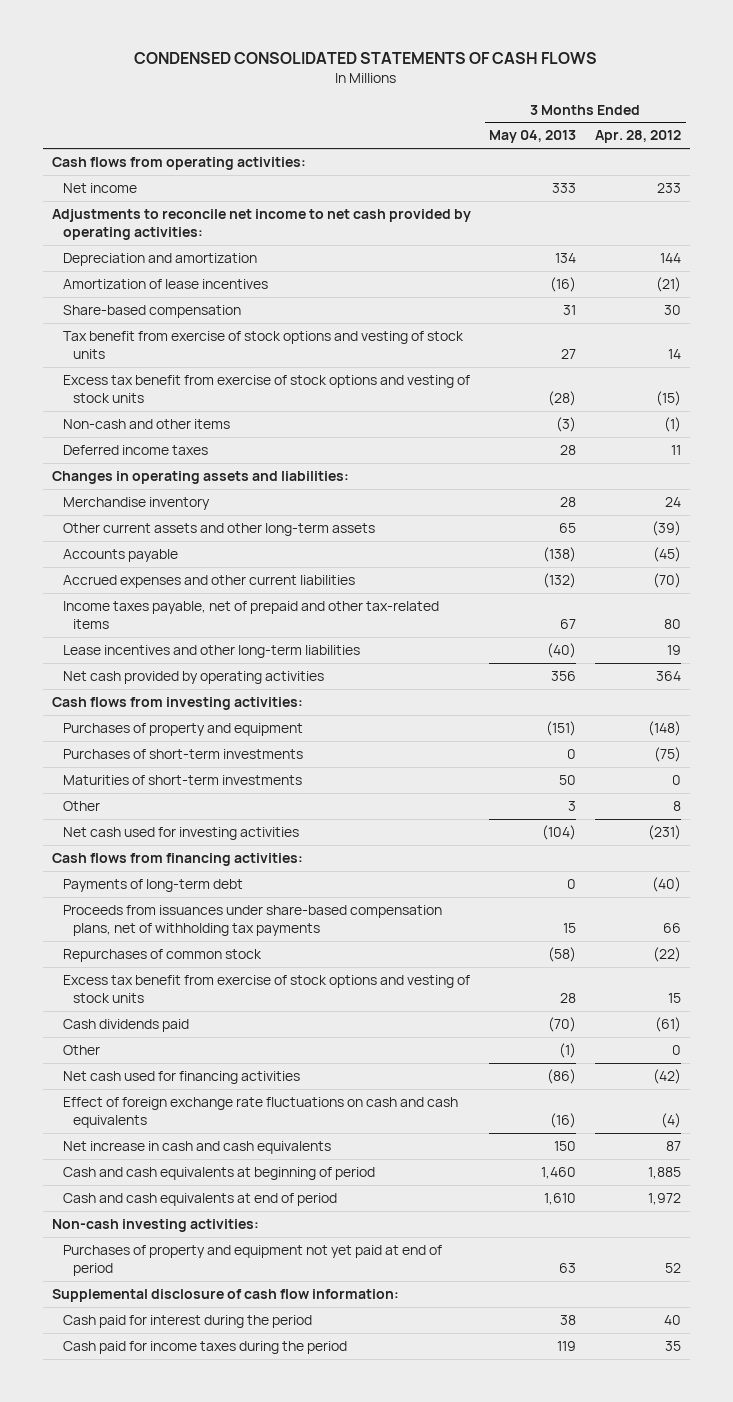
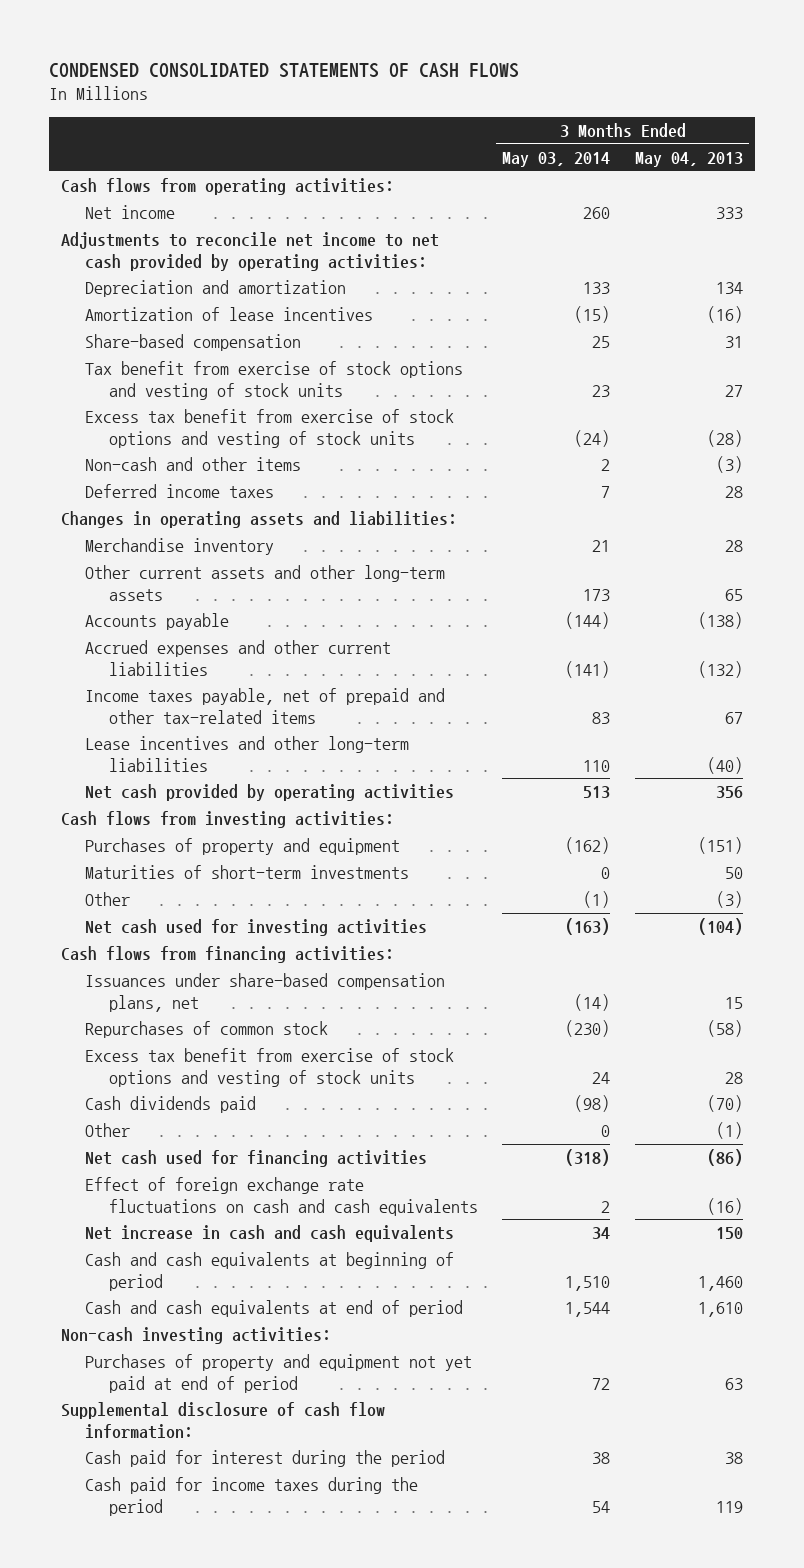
- | 3 Months Ended May 04, 2013 | 3 Months Ended Apr. 28, 2012
+ | 3 Months Ended May 03, 2014 | 3 Months Ended May 04, 2013
- Purchases of short-term investments | 0 | (75)
- Other | 3 | 8
+ Other | (1) | (3)
- Payments of long-term debt | 0 | (40)
- Proceeds from issuances under share-based compensation plans, net of withholding tax payments | 15 | 66
+ Issuances under share-based compensation plans, net | (14) | 15

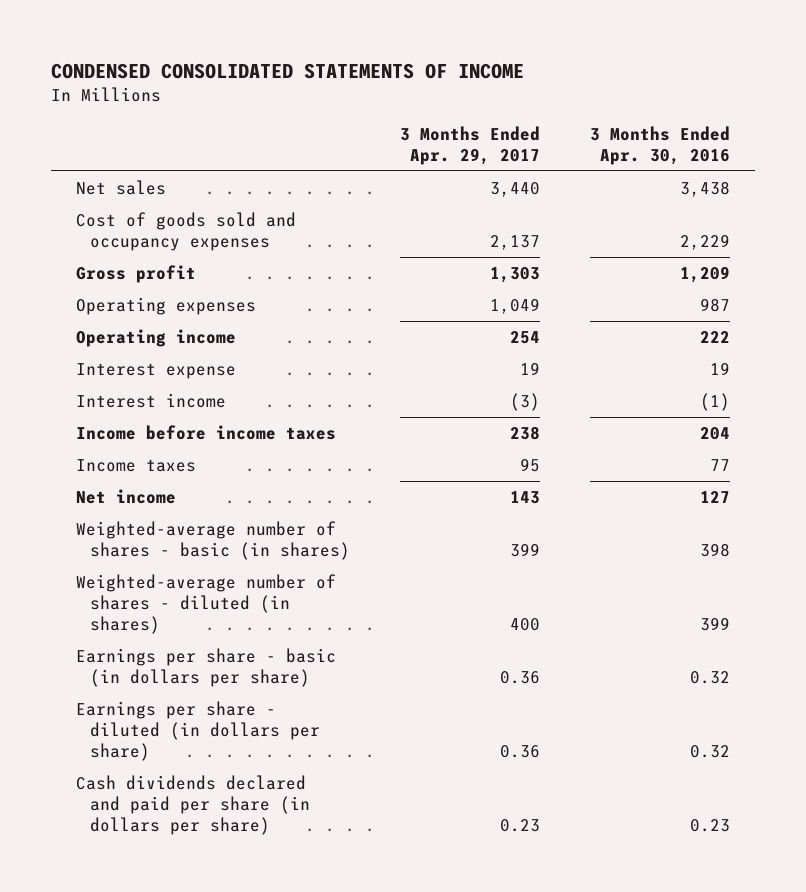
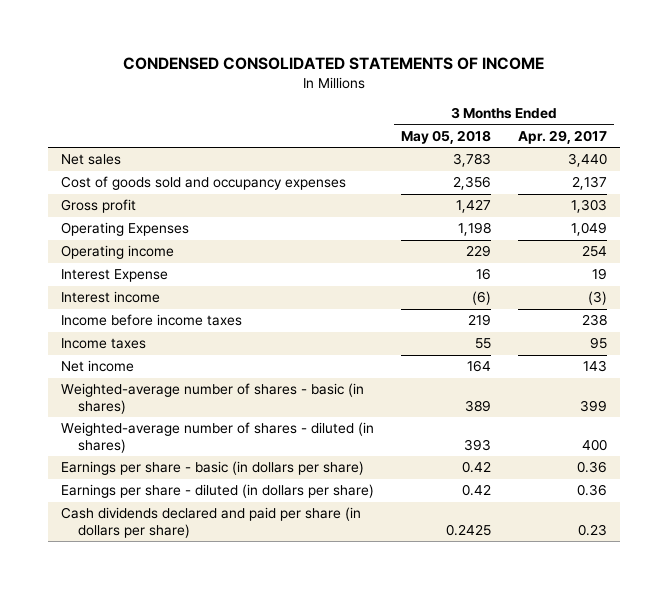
- | 3 Months Ended Apr. 29, 2017 | 3 Months Ended Apr. 30, 2016
+ | 3 Months Ended May 05, 2018 | 3 Months Ended Apr. 29, 2017
- Operating expenses | 1,049 | 987
+ Operating Expenses | 1,198 | 1,049
- Interest expense | 19 | 19
+ Interest Expense | 16 | 19

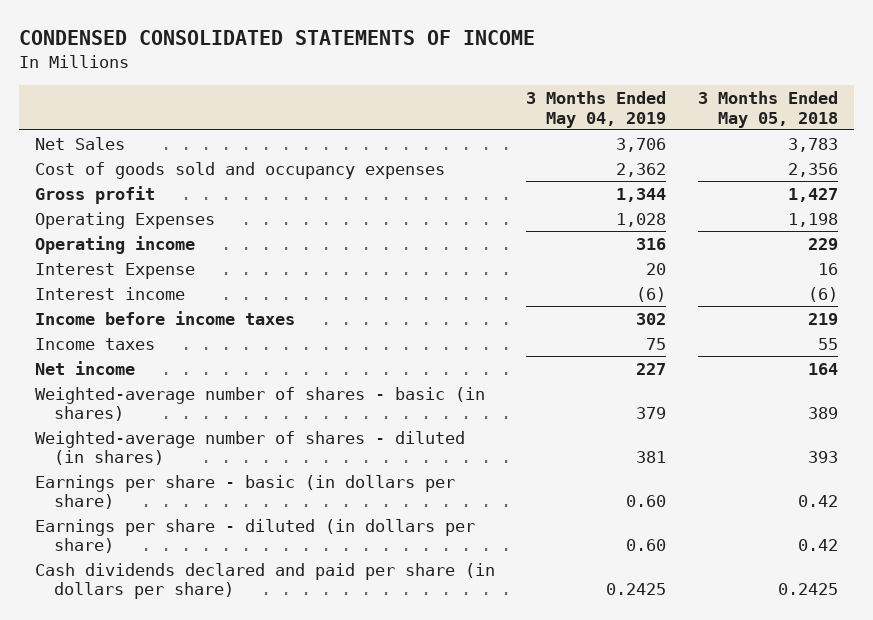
- | 3 Months Ended May 05, 2018 | 3 Months Ended Apr. 29, 2017
+ | 3 Months Ended May 04, 2019 | 3 Months Ended May 05, 2018
- Net sales | 3,783 | 3,440
+ Net Sales | 3,706 | 3,783

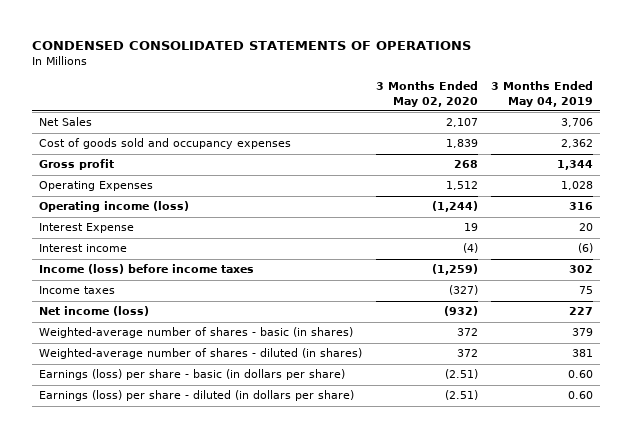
- CONDENSED CONSOLIDATED STATEMENTS OF INCOME
+ CONDENSED CONSOLIDATED STATEMENTS OF OPERATIONS
- | 3 Months Ended May 04, 2019 | 3 Months Ended May 05, 2018
+ | 3 Months Ended May 02, 2020 | 3 Months Ended May 04, 2019
- Operating income | 316 | 229
+ Operating income (loss) | (1,244) | 316
- Income before income taxes | 302 | 219
+ Income (loss) before income taxes | (1,259) | 302
- Net income | 227 | 164
+ Net income (loss) | (932) | 227
- Earnings per share - basic (in dollars per share) | 0.60 | 0.42
- Earnings per share - diluted (in dollars per share) | 0.60 | 0.42
- Cash dividends declared and paid per share (in dollars per share) | 0.2425 | 0.2425
+ Earnings (loss) per share - basic (in dollars per share) | (2.51) | 0.60
+ Earnings (loss) per share - diluted (in dollars per share) | (2.51) | 0.60

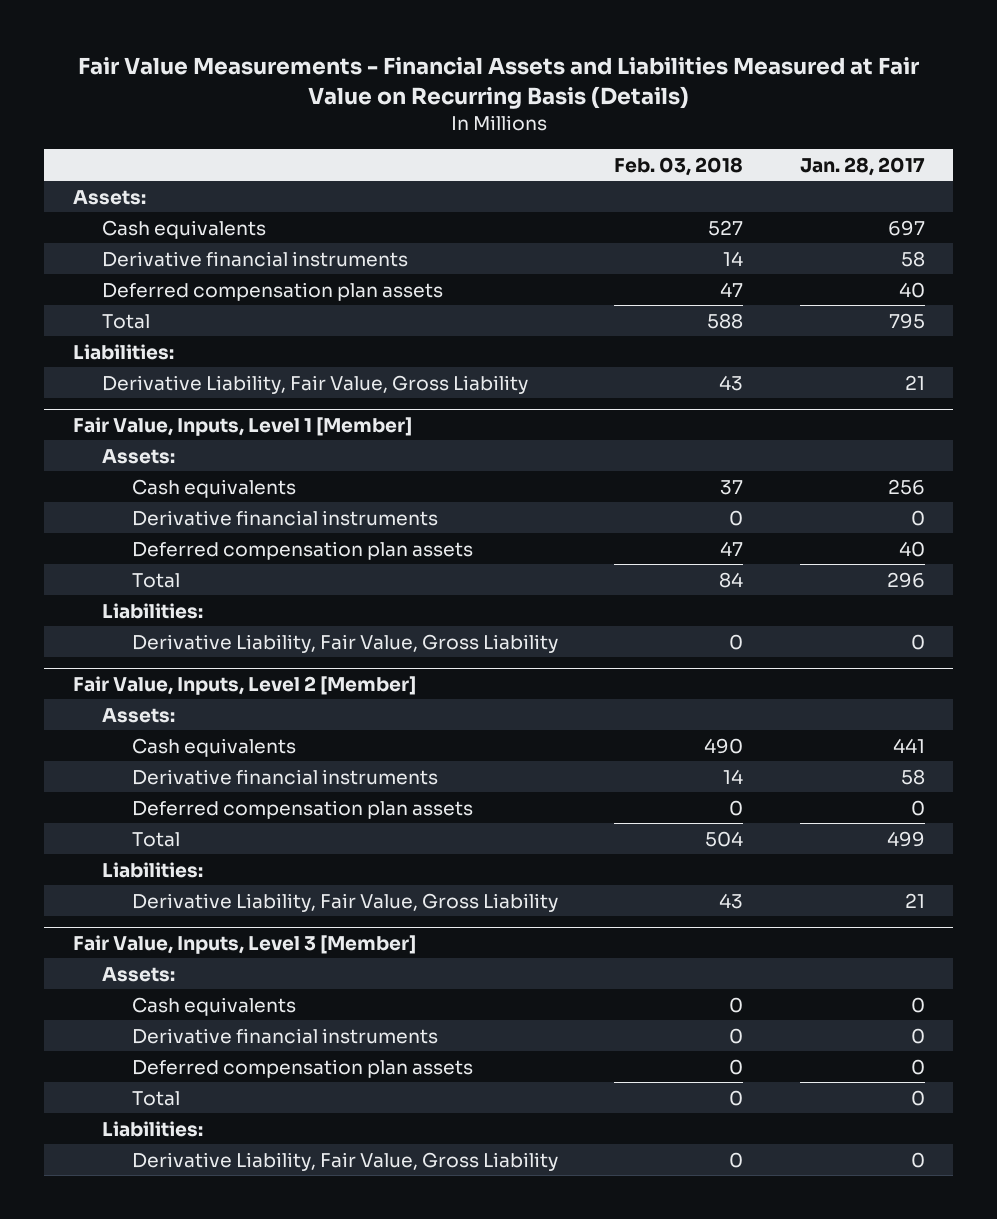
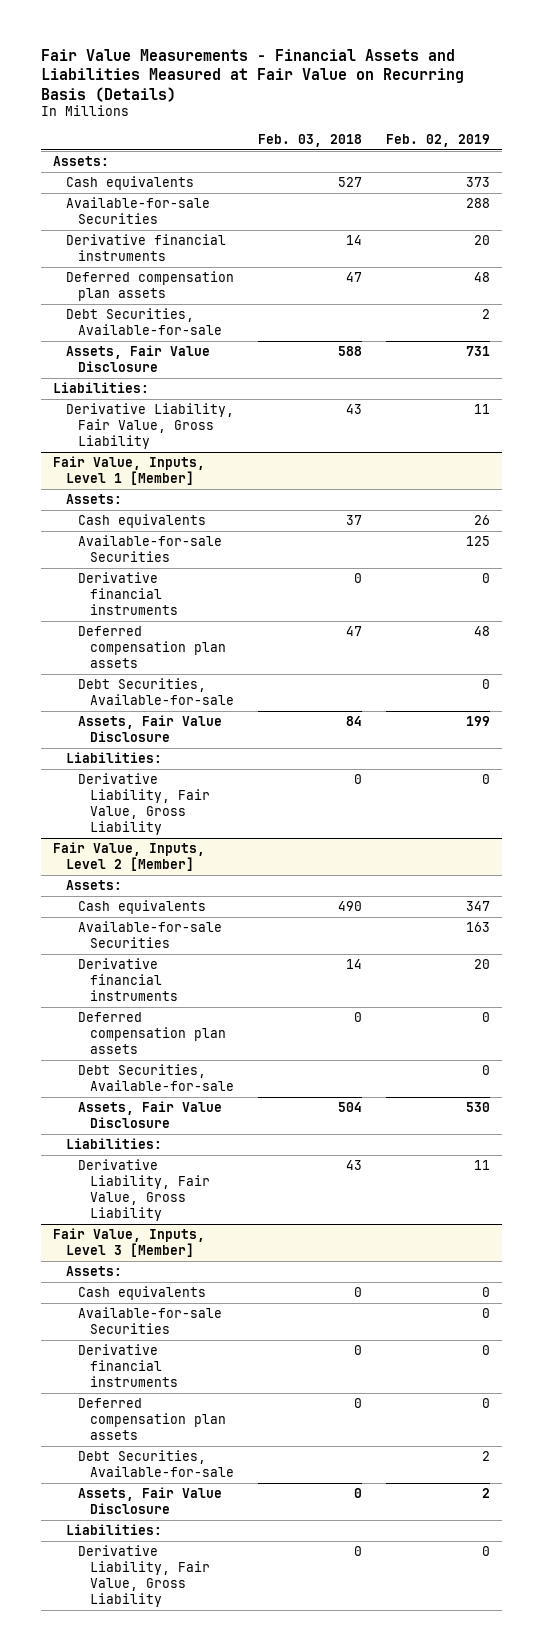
- | Feb. 03, 2018 | Jan. 28, 2017
+ | Feb. 03, 2018 | Feb. 02, 2019
+ Available-for-sale Securities | | 288
- Total | 588 | 795
+ Debt Securities, Available-for-sale | | 2
+ Assets, Fair Value Disclosure | 588 | 731
@ Fair Value, Inputs, Level 1 [Member]
+ Available-for-sale Securities | | 125
- Total | 84 | 296
+ Debt Securities, Available-for-sale | | 0
+ Assets, Fair Value Disclosure | 84 | 199
@ Fair Value, Inputs, Level 2 [Member]
+ Available-for-sale Securities | | 163
- Total | 504 | 499
+ Debt Securities, Available-for-sale | | 0
+ Assets, Fair Value Disclosure | 504 | 530
@ Fair Value, Inputs, Level 3 [Member]
+ Available-for-sale Securities | | 0
- Total | 0 | 0
+ Debt Securities, Available-for-sale | | 2
+ Assets, Fair Value Disclosure | 0 | 2

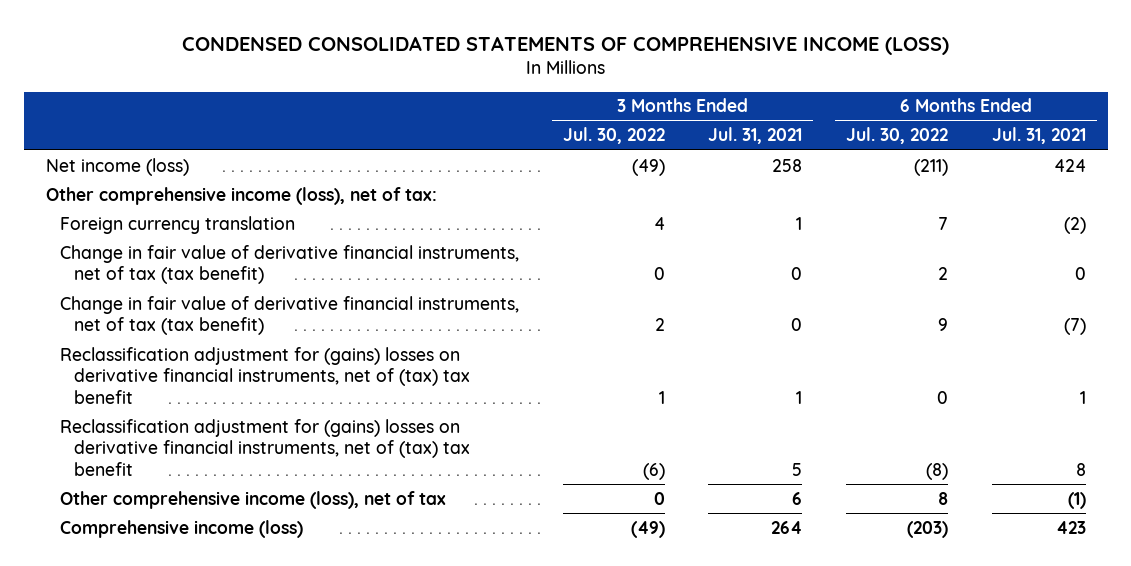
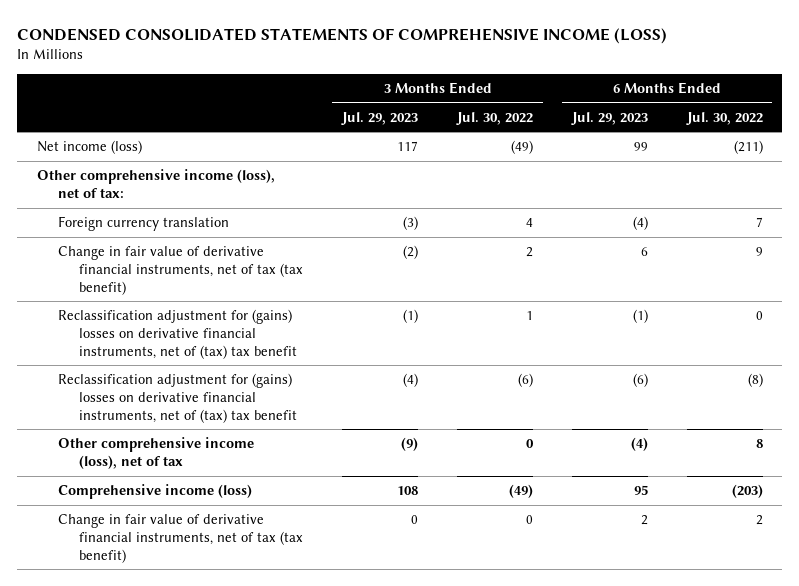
- | 3 Months Ended Jul. 30, 2022 | 3 Months Ended Jul. 31, 2021 | 6 Months Ended Jul. 30, 2022 | 6 Months Ended Jul. 31, 2021
+ | 3 Months Ended Jul. 29, 2023 | 3 Months Ended Jul. 30, 2022 | 6 Months Ended Jul. 29, 2023 | 6 Months Ended Jul. 30, 2022
moved down: Change in fair value of derivative financial instruments, net of tax (tax benefit) | 0 | 0 | 2 | 2

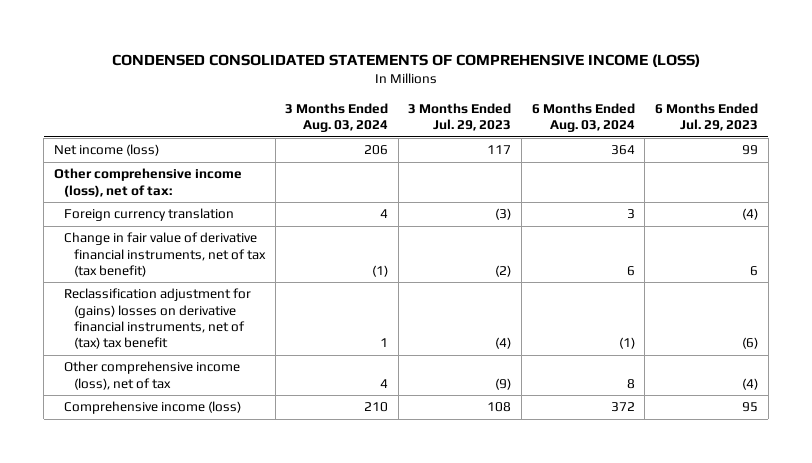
- | 3 Months Ended Jul. 29, 2023 | 3 Months Ended Jul. 30, 2022 | 6 Months Ended Jul. 29, 2023 | 6 Months Ended Jul. 30, 2022
+ | 3 Months Ended Aug. 03, 2024 | 3 Months Ended Jul. 29, 2023 | 6 Months Ended Aug. 03, 2024 | 6 Months Ended Jul. 29, 2023
- Reclassification adjustment for (gains) losses on derivative financial instruments, net of (tax) tax benefit | (1) | 1 | (1) | 0
- Change in fair value of derivative financial instruments, net of tax (tax benefit) | 0 | 0 | 2 | 2

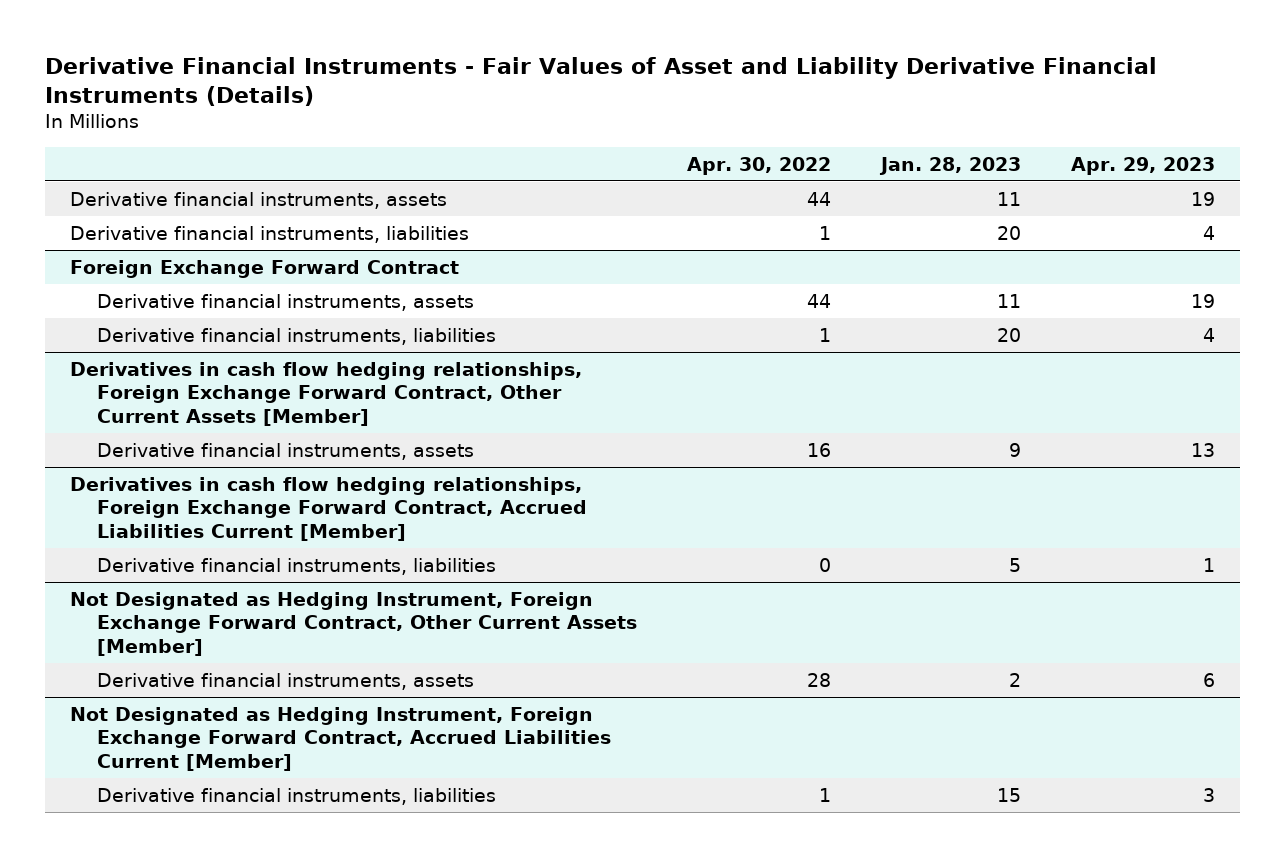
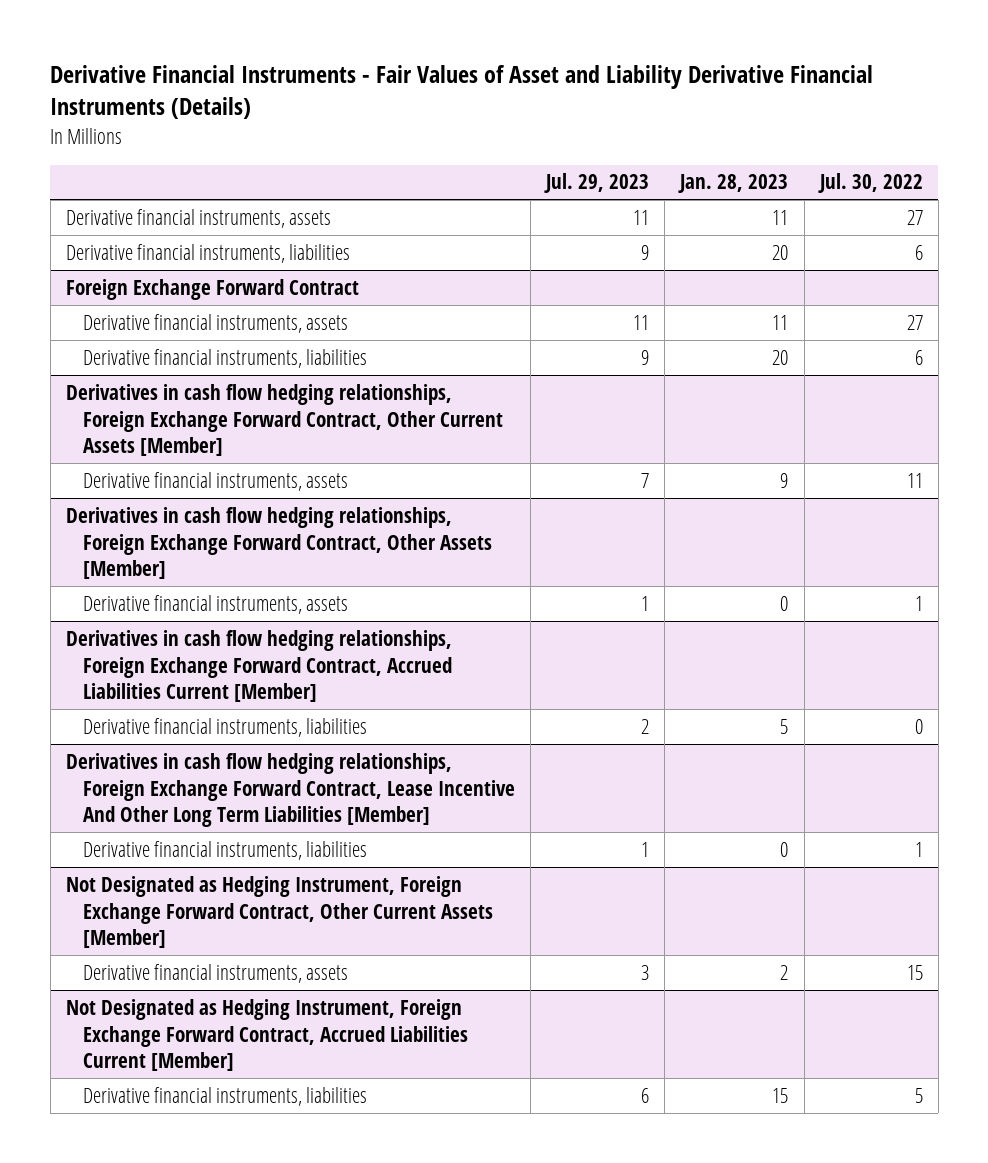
- | Apr. 30, 2022 | Jan. 28, 2023 | Apr. 29, 2023
+ | Jul. 29, 2023 | Jan. 28, 2023 | Jul. 30, 2022
+ Derivatives in cash flow hedging relationships, Foreign Exchange Forward Contract, Other Assets [Member]
+ Derivative financial instruments, assets | 1 | 0 | 1
+ Derivatives in cash flow hedging relationships, Foreign Exchange Forward Contract, Lease Incentive And Other Long Term Liabilities [Member]
+ Derivative financial instruments, liabilities | 1 | 0 | 1

